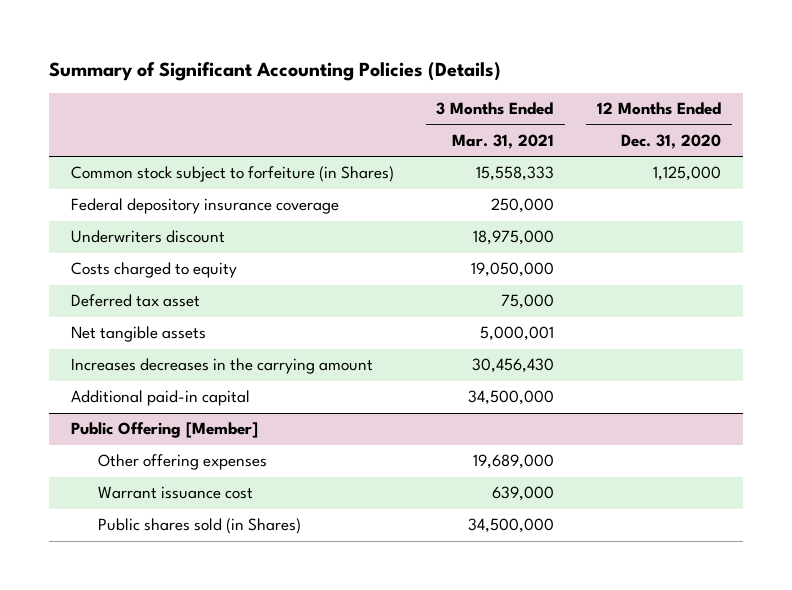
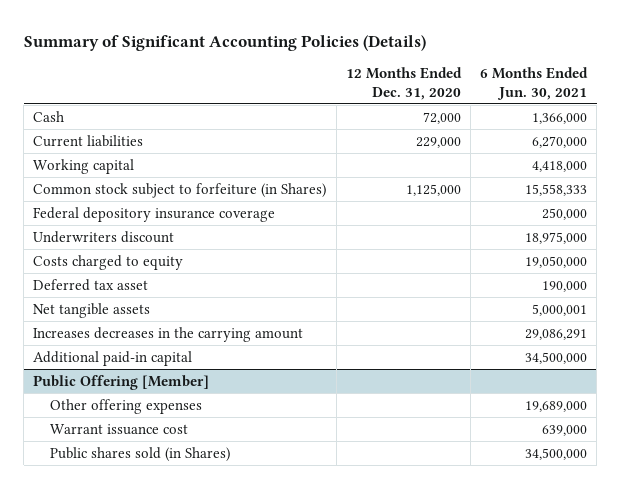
- | 3 Months Ended Mar. 31, 2021 | 12 Months Ended Dec. 31, 2020
+ | 12 Months Ended Dec. 31, 2020 | 6 Months Ended Jun. 30, 2021
+ Cash | 72,000 | 1,366,000
+ Current liabilities | 229,000 | 6,270,000
+ Working capital | | 4,418,000

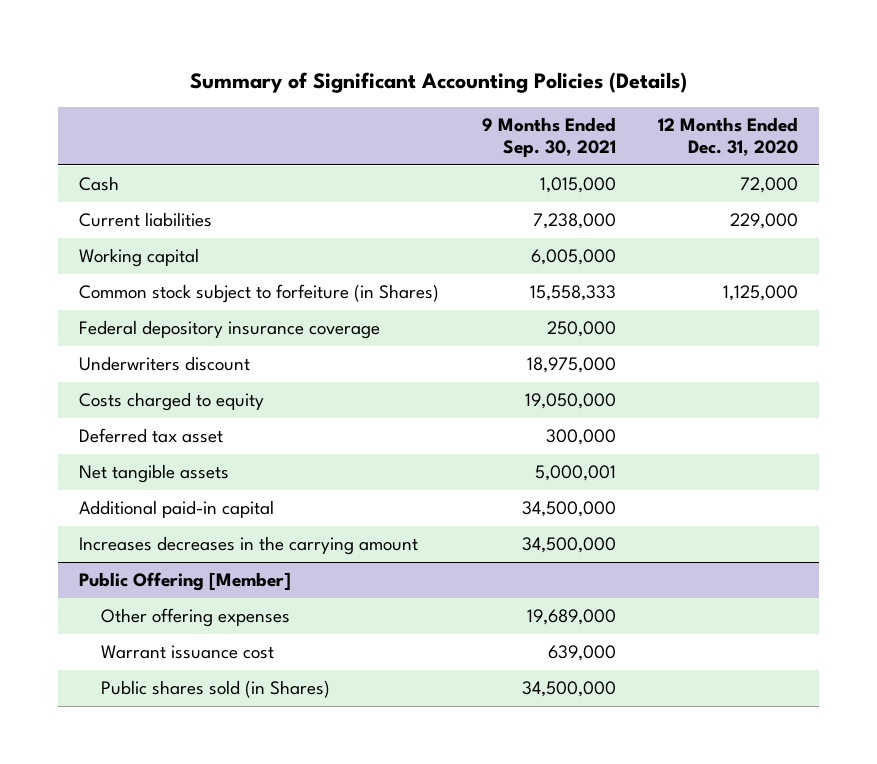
- | 12 Months Ended Dec. 31, 2020 | 6 Months Ended Jun. 30, 2021
+ | 9 Months Ended Sep. 30, 2021 | 12 Months Ended Dec. 31, 2020
moved down: Increases decreases in the carrying amount | 34,500,000 |

